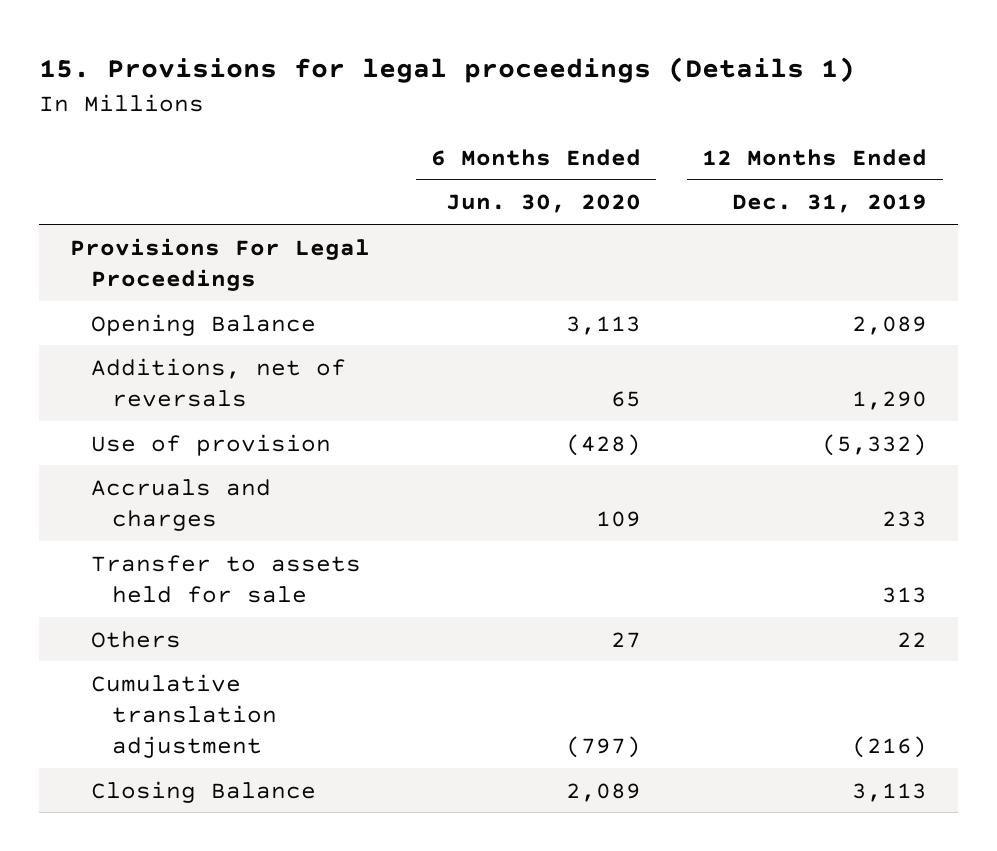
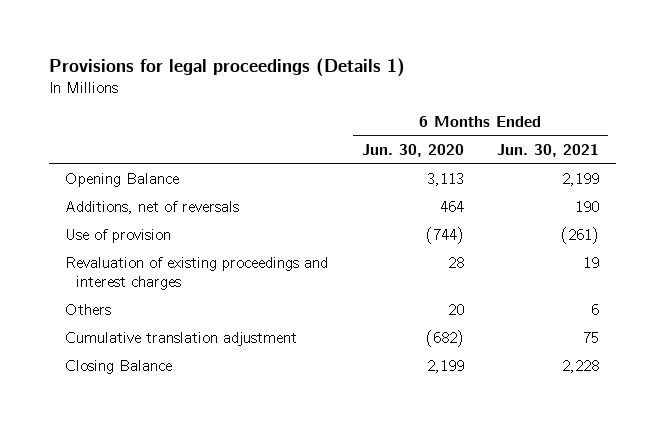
- 15. Provisions for legal proceedings (Details 1)
+ Provisions for legal proceedings (Details 1)
- | 6 Months Ended Jun. 30, 2020 | 12 Months Ended Dec. 31, 2019
+ | 6 Months Ended Jun. 30, 2020 | 6 Months Ended Jun. 30, 2021
- Provisions For Legal Proceedings
- Additions, net of reversals | 65 | 1,290
- Use of provision | (428) | (5,332)
- Accruals and charges | 109 | 233
- Transfer to assets held for sale | | 313
- Others | 27 | 22
- Cumulative translation adjustment | (797) | (216)
- Closing Balance | 2,089 | 3,113
+ Additions, net of reversals | 464 | 190
+ Use of provision | (744) | (261)
+ Revaluation of existing proceedings and interest charges | 28 | 19
+ Others | 20 | 6
+ Cumulative translation adjustment | (682) | 75
+ Closing Balance | 2,199 | 2,228

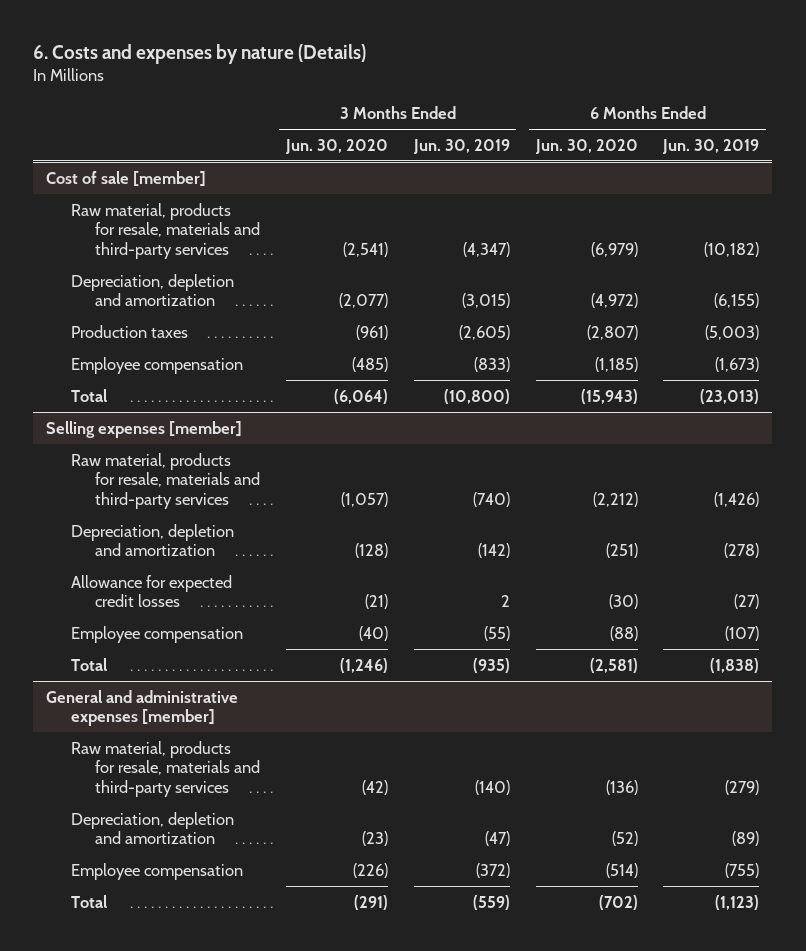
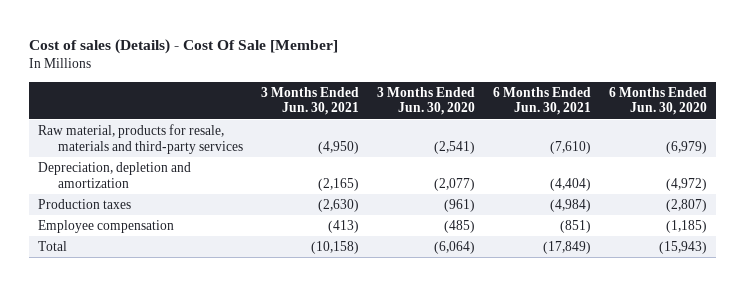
- 6. Costs and expenses by nature (Details)
+ Cost of sales (Details) - Cost Of Sale [Member]
- | 3 Months Ended Jun. 30, 2020 | 3 Months Ended Jun. 30, 2019 | 6 Months Ended Jun. 30, 2020 | 6 Months Ended Jun. 30, 2019
+ | 3 Months Ended Jun. 30, 2021 | 3 Months Ended Jun. 30, 2020 | 6 Months Ended Jun. 30, 2021 | 6 Months Ended Jun. 30, 2020
- Cost of sale [member]
- Selling expenses [member]
- Raw material, products for resale, materials and third-party services | (1,057) | (740) | (2,212) | (1,426)
- Depreciation, depletion and amortization | (128) | (142) | (251) | (278)
- Allowance for expected credit losses | (21) | 2 | (30) | (27)
- Employee compensation | (40) | (55) | (88) | (107)
- Total | (1,246) | (935) | (2,581) | (1,838)
- General and administrative expenses [member]
- Raw material, products for resale, materials and third-party services | (42) | (140) | (136) | (279)
- Depreciation, depletion and amortization | (23) | (47) | (52) | (89)
- Employee compensation | (226) | (372) | (514) | (755)
- Total | (291) | (559) | (702) | (1,123)

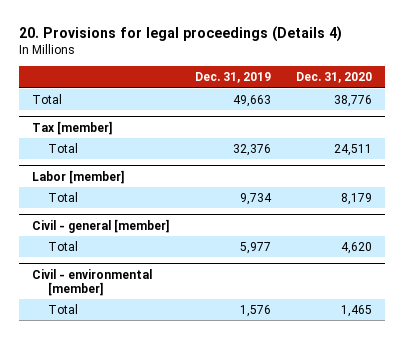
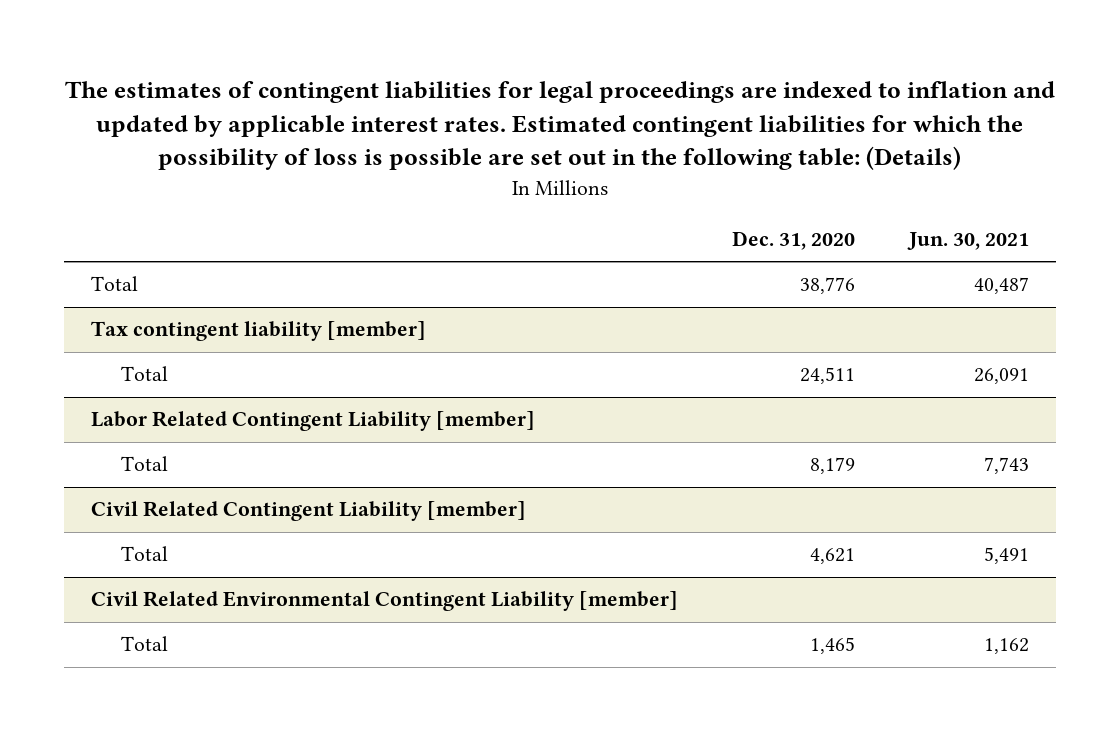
- 20. Provisions for legal proceedings (Details 4)
+ The estimates of contingent liabilities for legal proceedings are indexed to inflation and updated by applicable interest rates. Estimated contingent liabilities for which the possibility of loss is possible are set out in the following table: (Details)
- | Dec. 31, 2019 | Dec. 31, 2020
+ | Dec. 31, 2020 | Jun. 30, 2021
- Tax [member]
+ Tax contingent liability [member]
- Labor [member]
+ Labor Related Contingent Liability [member]
- Civil - general [member]
- Total | 5,977 | 4,620
- Civil - environmental [member]
+ Civil Related Contingent Liability [member]
+ Total | 4,621 | 5,491
+ Civil Related Environmental Contingent Liability [member]

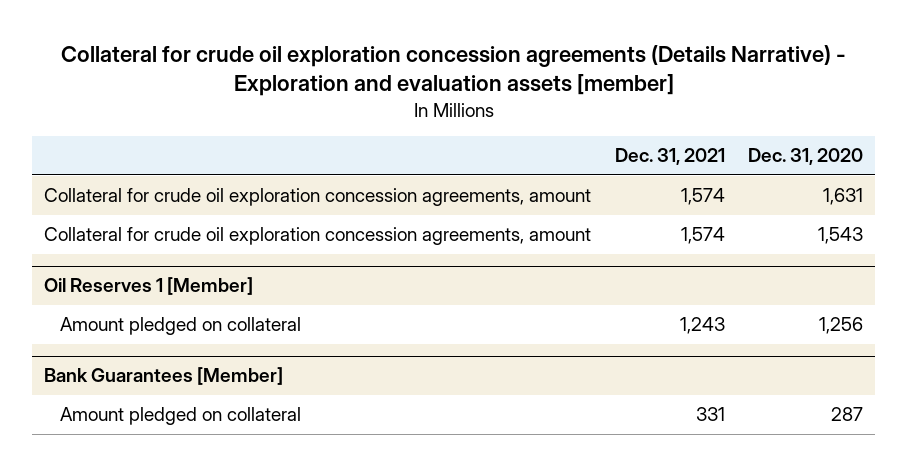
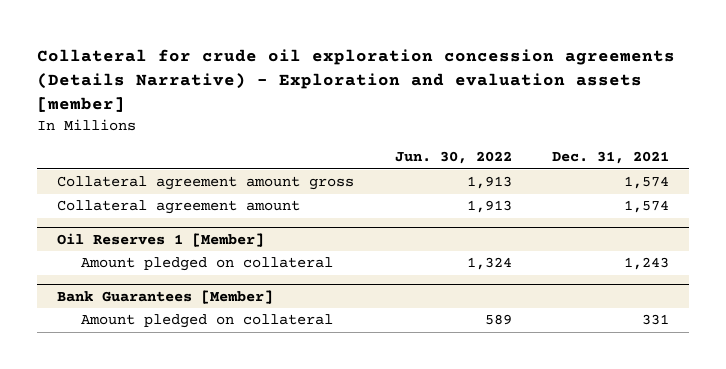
- | Dec. 31, 2021 | Dec. 31, 2020
+ | Jun. 30, 2022 | Dec. 31, 2021
- Collateral for crude oil exploration concession agreements, amount | 1,574 | 1,631
- Collateral for crude oil exploration concession agreements, amount | 1,574 | 1,543
+ Collateral agreement amount gross | 1,913 | 1,574
+ Collateral agreement amount | 1,913 | 1,574

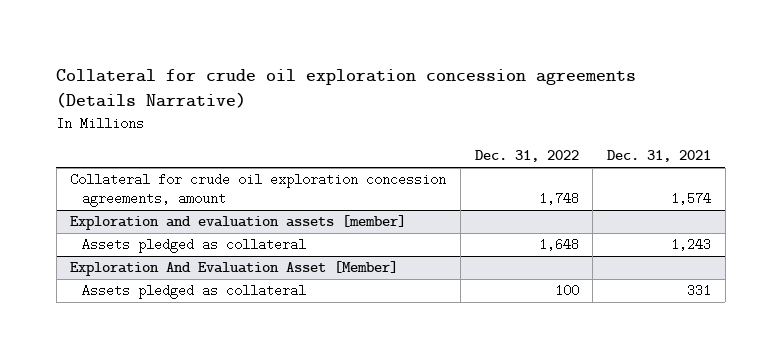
- Collateral for crude oil exploration concession agreements (Details Narrative) - Exploration and evaluation assets [member]
+ Collateral for crude oil exploration concession agreements (Details Narrative)
- | Jun. 30, 2022 | Dec. 31, 2021
+ | Dec. 31, 2022 | Dec. 31, 2021
- Collateral agreement amount gross | 1,913 | 1,574
- Collateral agreement amount | 1,913 | 1,574
- Oil Reserves 1 [Member]
- Amount pledged on collateral | 1,324 | 1,243
- Bank Guarantees [Member]
- Amount pledged on collateral | 589 | 331
+ Collateral for crude oil exploration concession agreements, amount | 1,748 | 1,574
+ Exploration and evaluation assets [member]
+ Assets pledged as collateral | 1,648 | 1,243
+ Exploration And Evaluation Asset [Member]
+ Assets pledged as collateral | 100 | 331

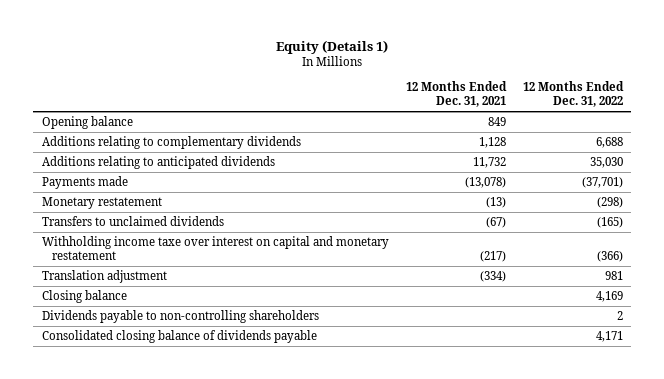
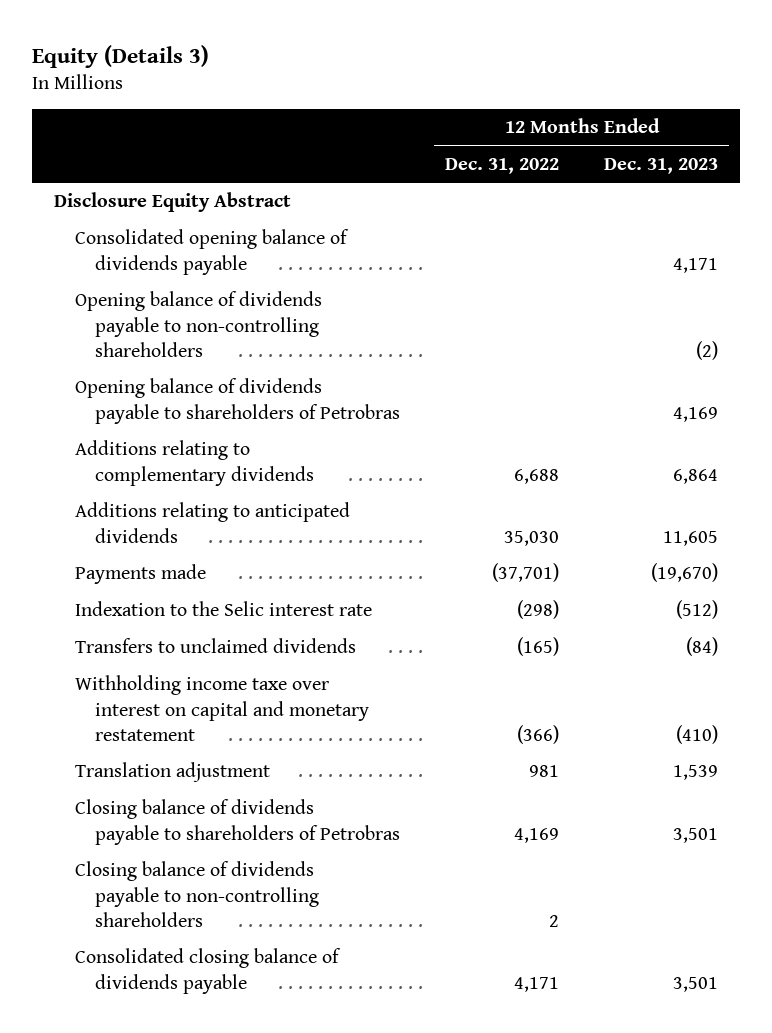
- Equity (Details 1)
+ Equity (Details 3)
- | 12 Months Ended Dec. 31, 2021 | 12 Months Ended Dec. 31, 2022
+ | 12 Months Ended Dec. 31, 2022 | 12 Months Ended Dec. 31, 2023
- Opening balance | 849 |
+ Disclosure Equity Abstract
+ Consolidated opening balance of dividends payable | | 4,171
+ Opening balance of dividends payable to non-controlling shareholders | | (2)
+ Opening balance of dividends payable to shareholders of Petrobras | | 4,169
- Monetary restatement | (13) | (298)
+ Indexation to the Selic interest rate | (298) | (512)
- Closing balance | | 4,169
- Dividends payable to non-controlling shareholders | | 2
+ Closing balance of dividends payable to shareholders of Petrobras | 4,169 | 3,501
+ Closing balance of dividends payable to non-controlling shareholders | 2 |

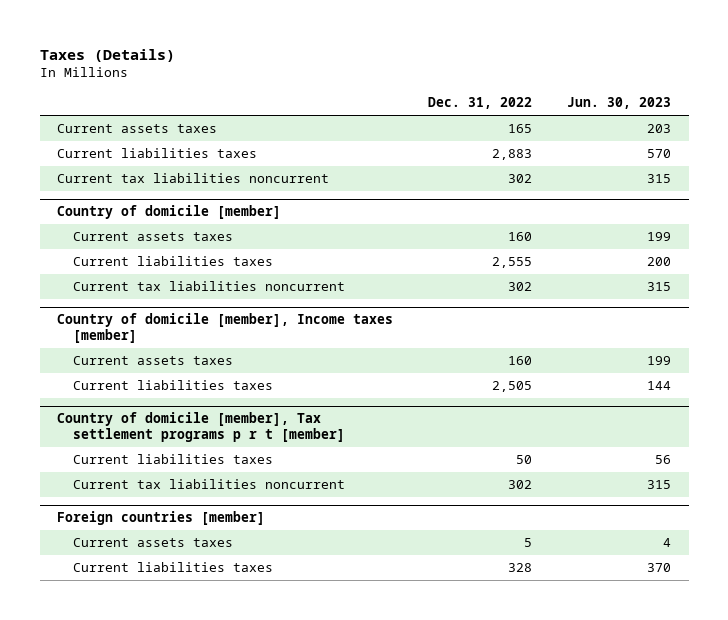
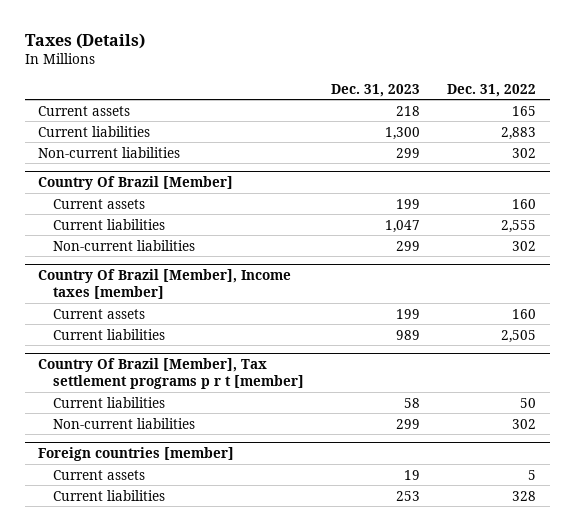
- | Dec. 31, 2022 | Jun. 30, 2023
+ | Dec. 31, 2023 | Dec. 31, 2022
- Current assets taxes | 165 | 203
- Current liabilities taxes | 2,883 | 570
- Current tax liabilities noncurrent | 302 | 315
- Country of domicile [member]
- Current assets taxes | 160 | 199
- Current liabilities taxes | 2,555 | 200
- Current tax liabilities noncurrent | 302 | 315
- Country of domicile [member], Income taxes [member]
- Current assets taxes | 160 | 199
- Current liabilities taxes | 2,505 | 144
- Country of domicile [member], Tax settlement programs p r t [member]
- Current liabilities taxes | 50 | 56
- Current tax liabilities noncurrent | 302 | 315
+ Current assets | 218 | 165
+ Current liabilities | 1,300 | 2,883
+ Non-current liabilities | 299 | 302
+ Country Of Brazil [Member]
+ Current assets | 199 | 160
+ Current liabilities | 1,047 | 2,555
+ Non-current liabilities | 299 | 302
+ Country Of Brazil [Member], Income taxes [member]
+ Current assets | 199 | 160
+ Current liabilities | 989 | 2,505
+ Country Of Brazil [Member], Tax settlement programs p r t [member]
+ Current liabilities | 58 | 50
+ Non-current liabilities | 299 | 302
@ Foreign countries [member]
- Current assets taxes | 5 | 4
- Current liabilities taxes | 328 | 370
+ Current assets | 19 | 5
+ Current liabilities | 253 | 328

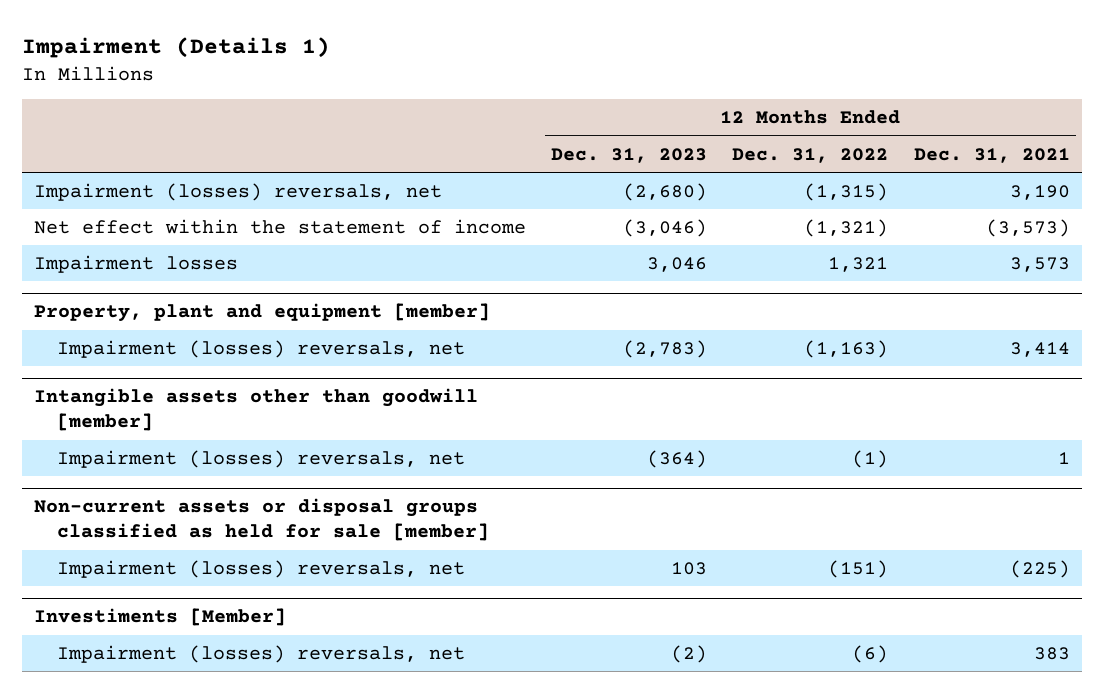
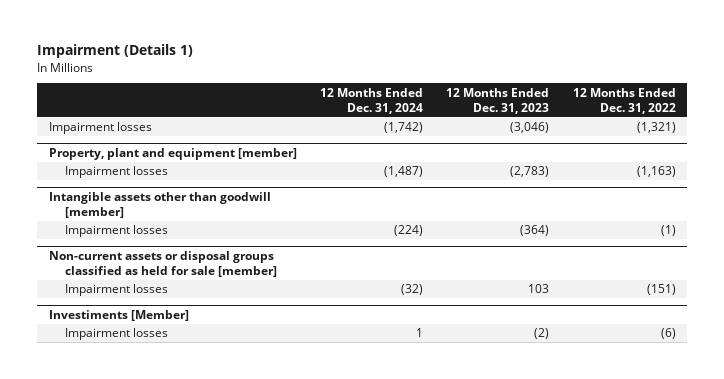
- | 12 Months Ended Dec. 31, 2023 | 12 Months Ended Dec. 31, 2022 | 12 Months Ended Dec. 31, 2021
+ | 12 Months Ended Dec. 31, 2024 | 12 Months Ended Dec. 31, 2023 | 12 Months Ended Dec. 31, 2022
- Impairment (losses) reversals, net | (2,680) | (1,315) | 3,190
- Net effect within the statement of income | (3,046) | (1,321) | (3,573)
- Impairment losses | 3,046 | 1,321 | 3,573
+ Impairment losses | (1,742) | (3,046) | (1,321)
@ Property, plant and equipment [member]
- Impairment (losses) reversals, net | (2,783) | (1,163) | 3,414
+ Impairment losses | (1,487) | (2,783) | (1,163)
@ Intangible assets other than goodwill [member]
- Impairment (losses) reversals, net | (364) | (1) | 1
+ Impairment losses | (224) | (364) | (1)
@ Non-current assets or disposal groups classified as held for sale [member]
- Impairment (losses) reversals, net | 103 | (151) | (225)
+ Impairment losses | (32) | 103 | (151)
@ Investiments [Member]
- Impairment (losses) reversals, net | (2) | (6) | 383
+ Impairment losses | 1 | (2) | (6)

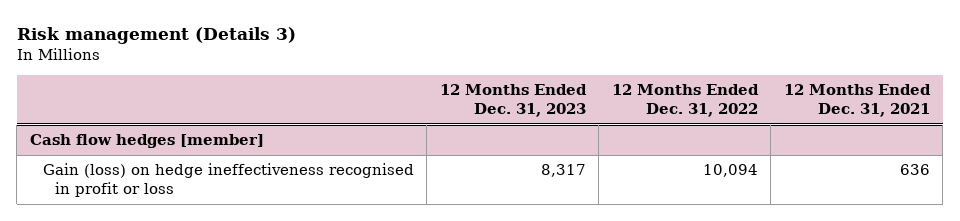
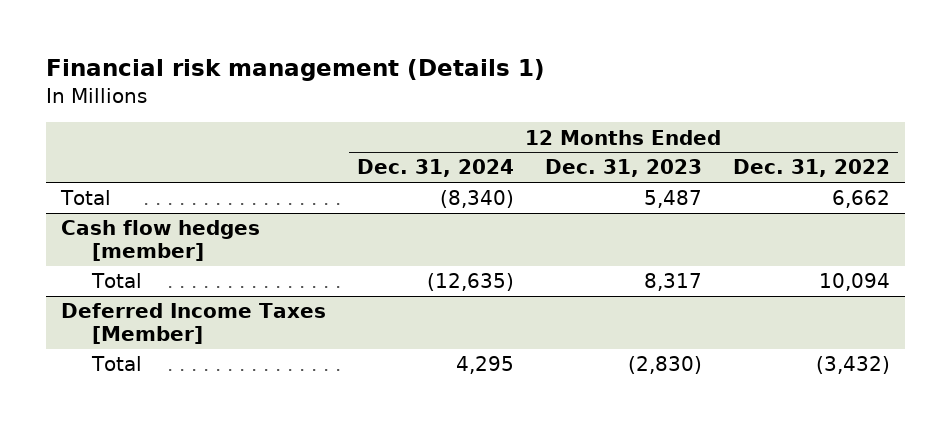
- Risk management (Details 3)
+ Financial risk management (Details 1)
- | 12 Months Ended Dec. 31, 2023 | 12 Months Ended Dec. 31, 2022 | 12 Months Ended Dec. 31, 2021
+ | 12 Months Ended Dec. 31, 2024 | 12 Months Ended Dec. 31, 2023 | 12 Months Ended Dec. 31, 2022
+ Total | (8,340) | 5,487 | 6,662
@ Cash flow hedges [member]
- Gain (loss) on hedge ineffectiveness recognised in profit or loss | 8,317 | 10,094 | 636
+ Total | (12,635) | 8,317 | 10,094
+ Deferred Income Taxes [Member]
+ Total | 4,295 | (2,830) | (3,432)

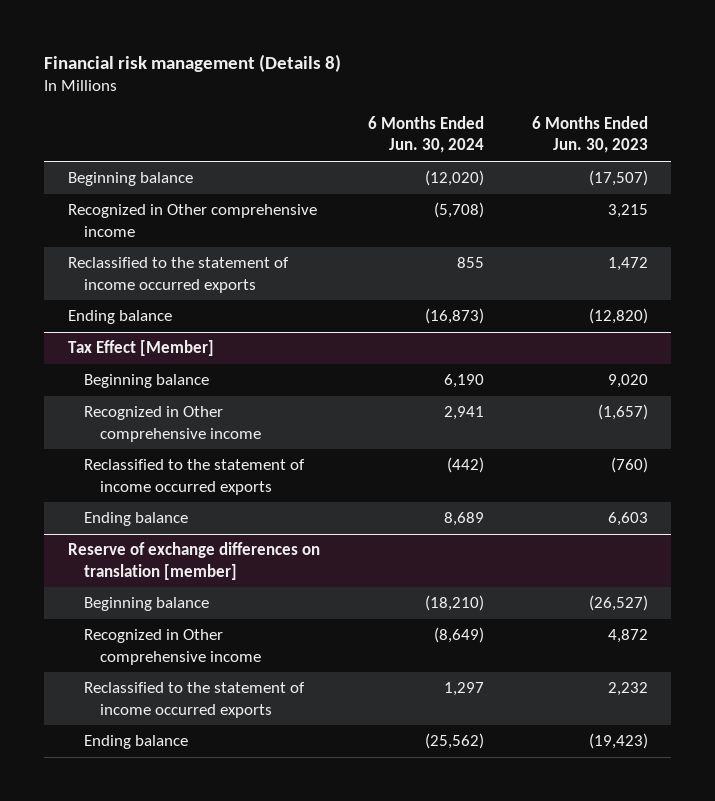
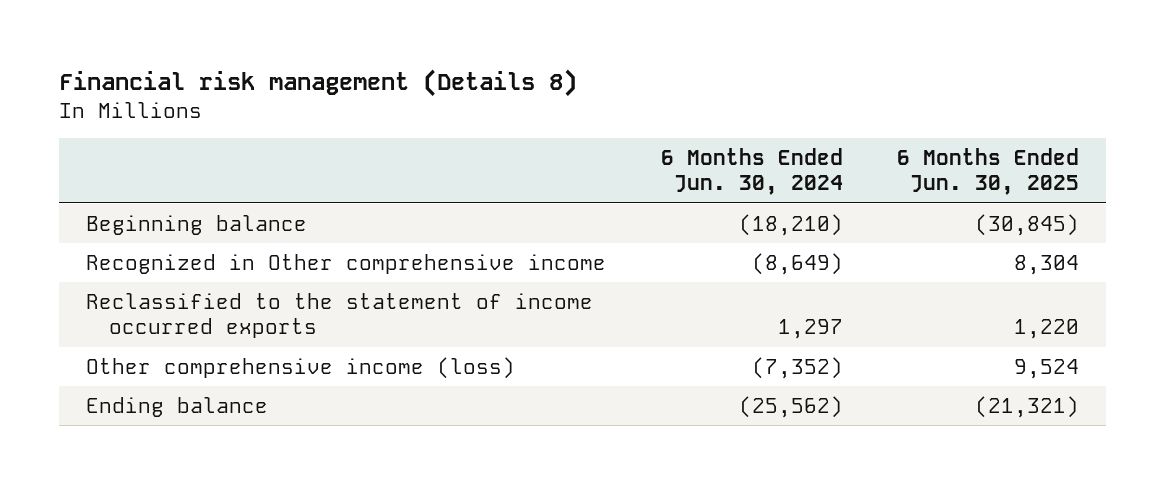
- | 6 Months Ended Jun. 30, 2024 | 6 Months Ended Jun. 30, 2023
+ | 6 Months Ended Jun. 30, 2024 | 6 Months Ended Jun. 30, 2025
- Beginning balance | (12,020) | (17,507)
- Recognized in Other comprehensive income | (5,708) | 3,215
- Reclassified to the statement of income occurred exports | 855 | 1,472
- Ending balance | (16,873) | (12,820)
- Tax Effect [Member]
- Beginning balance | 6,190 | 9,020
- Recognized in Other comprehensive income | 2,941 | (1,657)
- Reclassified to the statement of income occurred exports | (442) | (760)
- Ending balance | 8,689 | 6,603
- Reserve of exchange differences on translation [member]
+ Other comprehensive income (loss) | (7,352) | 9,524

